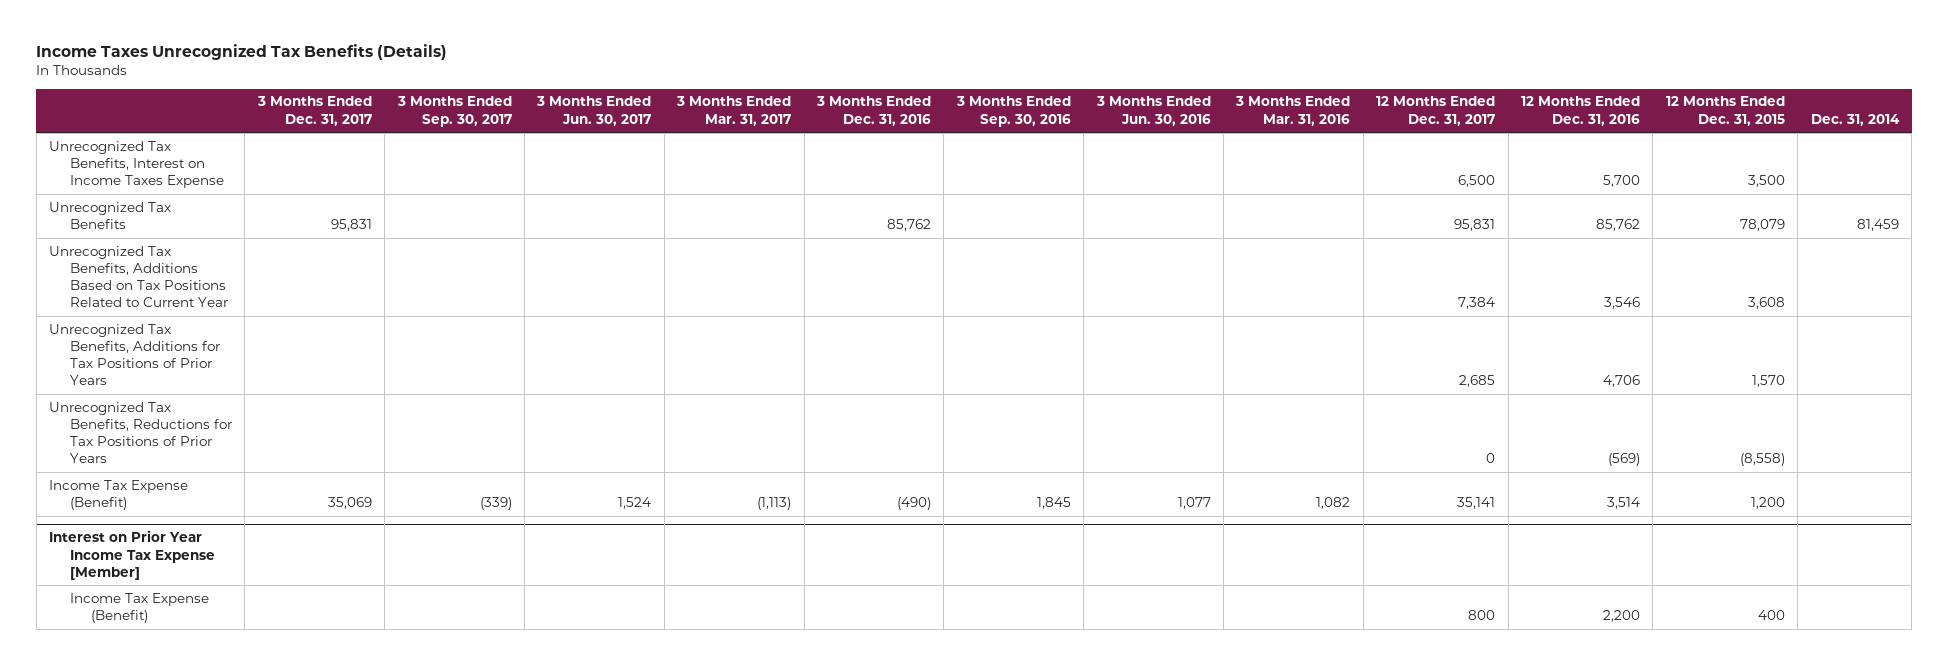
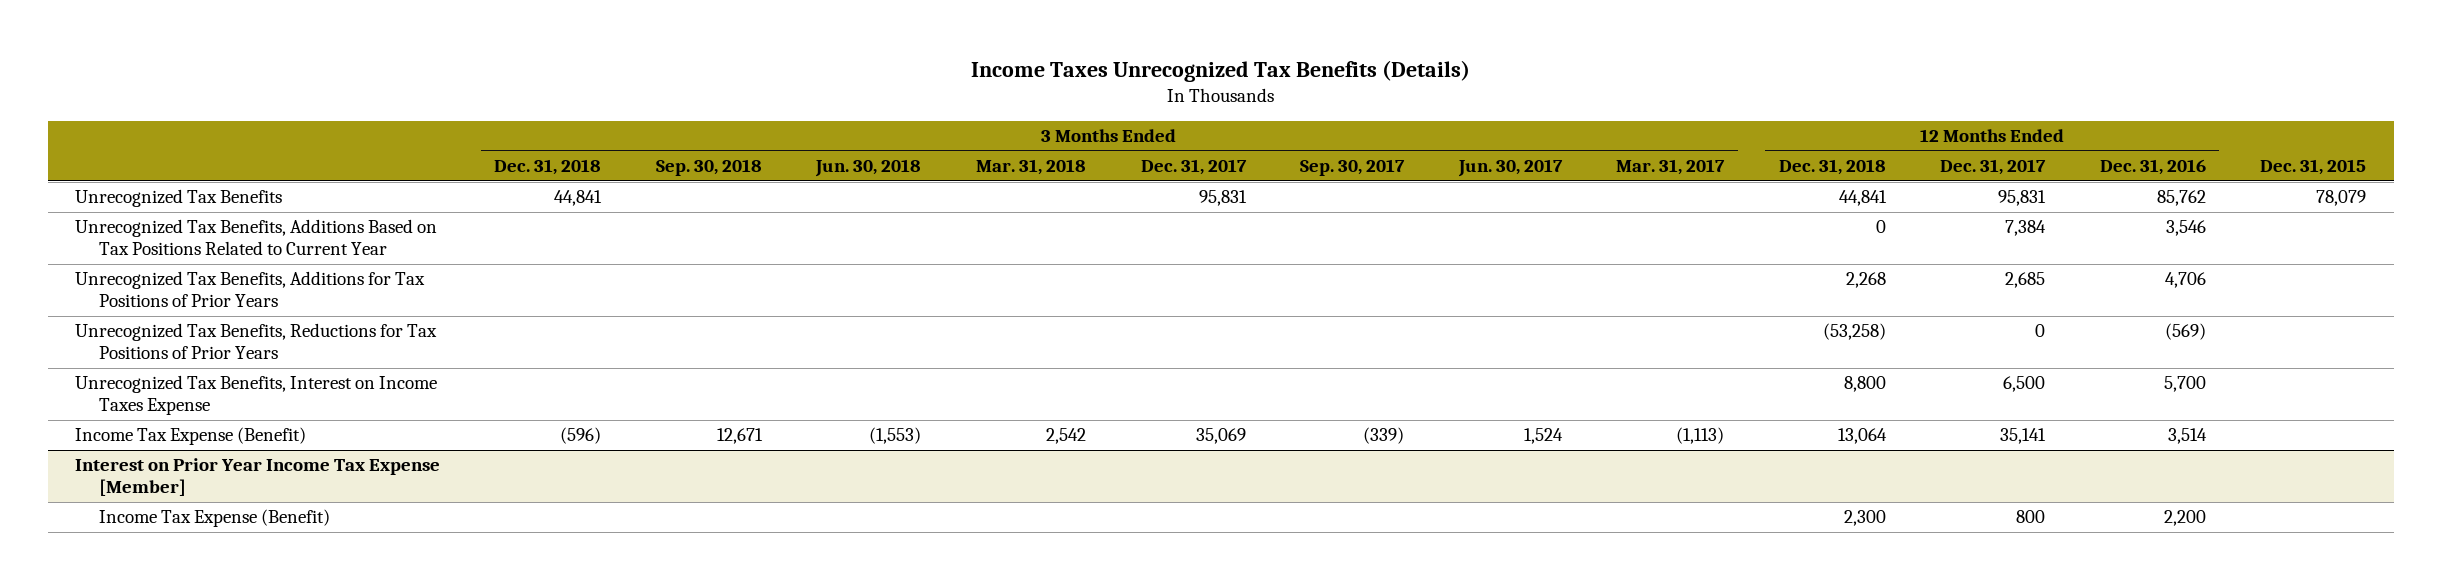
- | 3 Months Ended Dec. 31, 2017 | 3 Months Ended Sep. 30, 2017 | 3 Months Ended Jun. 30, 2017 | 3 Months Ended Mar. 31, 2017 | 3 Months Ended Dec. 31, 2016 | 3 Months Ended Sep. 30, 2016 | 3 Months Ended Jun. 30, 2016 | 3 Months Ended Mar. 31, 2016 | 12 Months Ended Dec. 31, 2017 | 12 Months Ended Dec. 31, 2016 | 12 Months Ended Dec. 31, 2015 | Dec. 31, 2014
+ | 3 Months Ended Dec. 31, 2018 | 3 Months Ended Sep. 30, 2018 | 3 Months Ended Jun. 30, 2018 | 3 Months Ended Mar. 31, 2018 | 3 Months Ended Dec. 31, 2017 | 3 Months Ended Sep. 30, 2017 | 3 Months Ended Jun. 30, 2017 | 3 Months Ended Mar. 31, 2017 | 12 Months Ended Dec. 31, 2018 | 12 Months Ended Dec. 31, 2017 | 12 Months Ended Dec. 31, 2016 | Dec. 31, 2015
moved down: Unrecognized Tax Benefits, Interest on Income Taxes Expense | | | | | | | | | 8,800 | 6,500 | 5,700 |

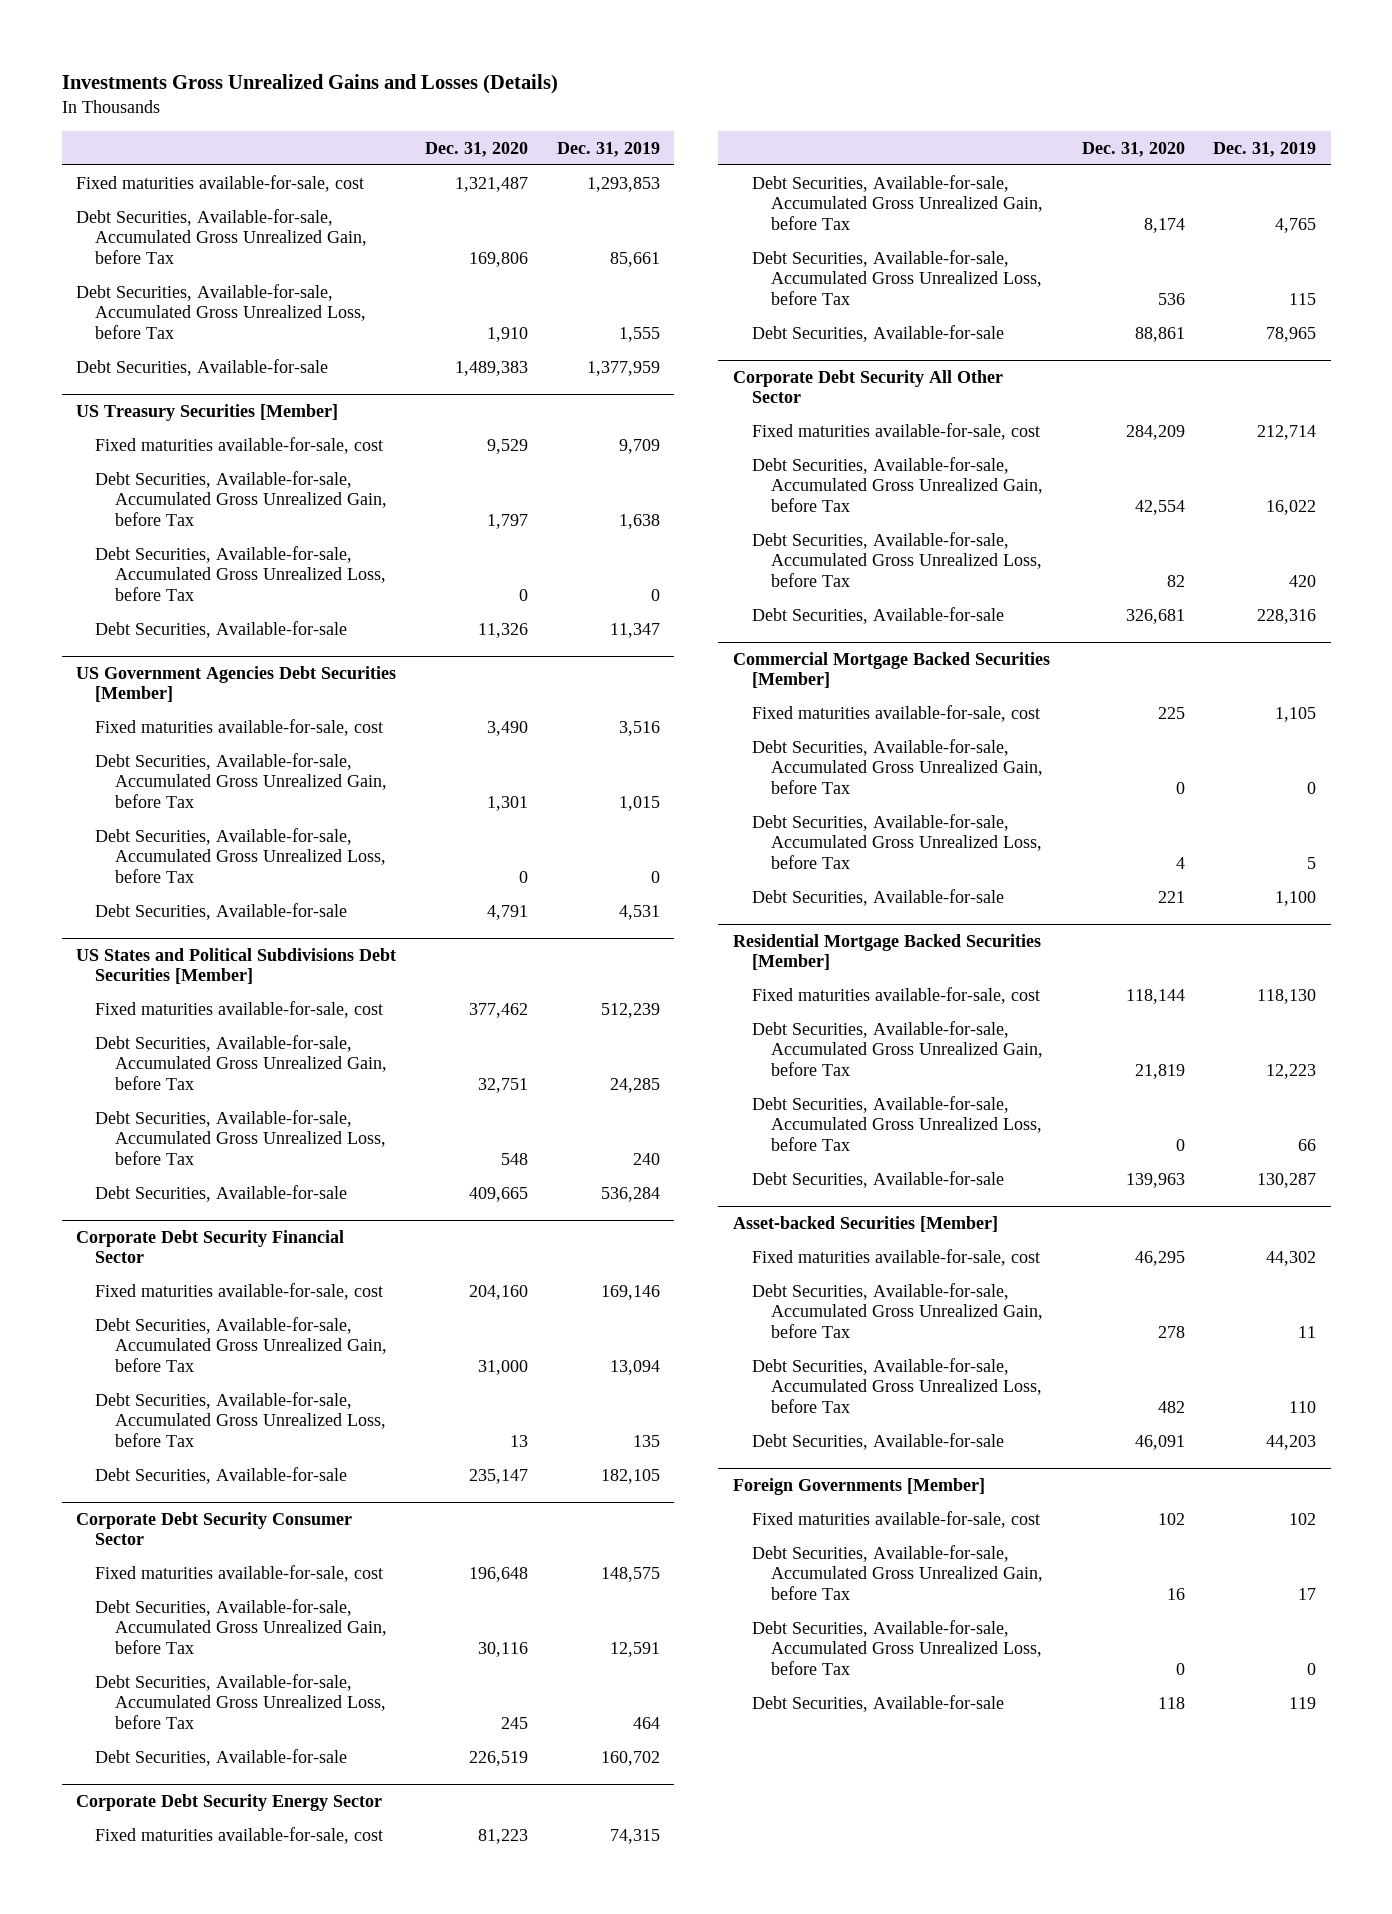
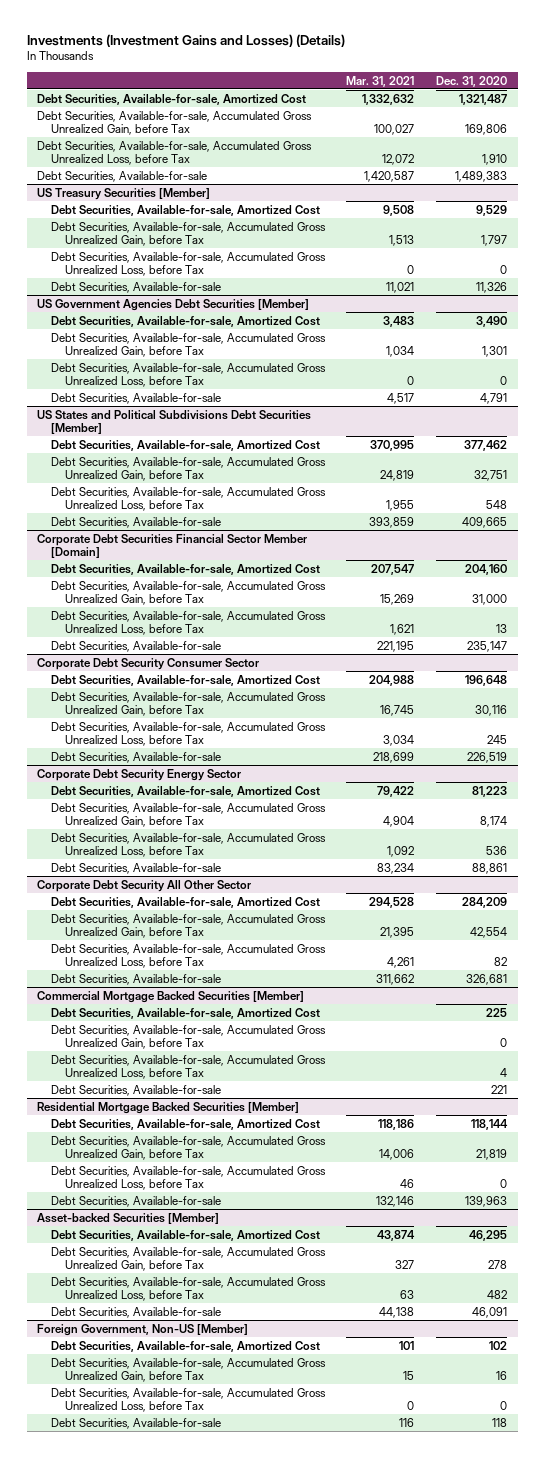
- Investments Gross Unrealized Gains and Losses (Details)
+ Investments (Investment Gains and Losses) (Details)
- | Dec. 31, 2020 | Dec. 31, 2019
+ | Mar. 31, 2021 | Dec. 31, 2020
- Fixed maturities available-for-sale, cost | 1,321,487 | 1,293,853
+ Debt Securities, Available-for-sale, Amortized Cost | 1,332,632 | 1,321,487
@ US Treasury Securities [Member]
- Fixed maturities available-for-sale, cost | 9,529 | 9,709
+ Debt Securities, Available-for-sale, Amortized Cost | 9,508 | 9,529
@ US Government Agencies Debt Securities [Member]
- Fixed maturities available-for-sale, cost | 3,490 | 3,516
+ Debt Securities, Available-for-sale, Amortized Cost | 3,483 | 3,490
@ US States and Political Subdivisions Debt Securities [Member]
- Fixed maturities available-for-sale, cost | 377,462 | 512,239
+ Debt Securities, Available-for-sale, Amortized Cost | 370,995 | 377,462
- Corporate Debt Security Financial Sector
- Fixed maturities available-for-sale, cost | 204,160 | 169,146
+ Corporate Debt Securities Financial Sector Member [Domain]
+ Debt Securities, Available-for-sale, Amortized Cost | 207,547 | 204,160
@ Corporate Debt Security Consumer Sector
- Fixed maturities available-for-sale, cost | 196,648 | 148,575
+ Debt Securities, Available-for-sale, Amortized Cost | 204,988 | 196,648
@ Corporate Debt Security Energy Sector
- Fixed maturities available-for-sale, cost | 81,223 | 74,315
+ Debt Securities, Available-for-sale, Amortized Cost | 79,422 | 81,223
@ Corporate Debt Security All Other Sector
- Fixed maturities available-for-sale, cost | 284,209 | 212,714
+ Debt Securities, Available-for-sale, Amortized Cost | 294,528 | 284,209
@ Commercial Mortgage Backed Securities [Member]
- Fixed maturities available-for-sale, cost | 225 | 1,105
+ Debt Securities, Available-for-sale, Amortized Cost | | 225
@ Residential Mortgage Backed Securities [Member]
- Fixed maturities available-for-sale, cost | 118,144 | 118,130
+ Debt Securities, Available-for-sale, Amortized Cost | 118,186 | 118,144
@ Asset-backed Securities [Member]
- Fixed maturities available-for-sale, cost | 46,295 | 44,302
+ Debt Securities, Available-for-sale, Amortized Cost | 43,874 | 46,295
- Foreign Governments [Member]
- Fixed maturities available-for-sale, cost | 102 | 102
+ Foreign Government, Non-US [Member]
+ Debt Securities, Available-for-sale, Amortized Cost | 101 | 102

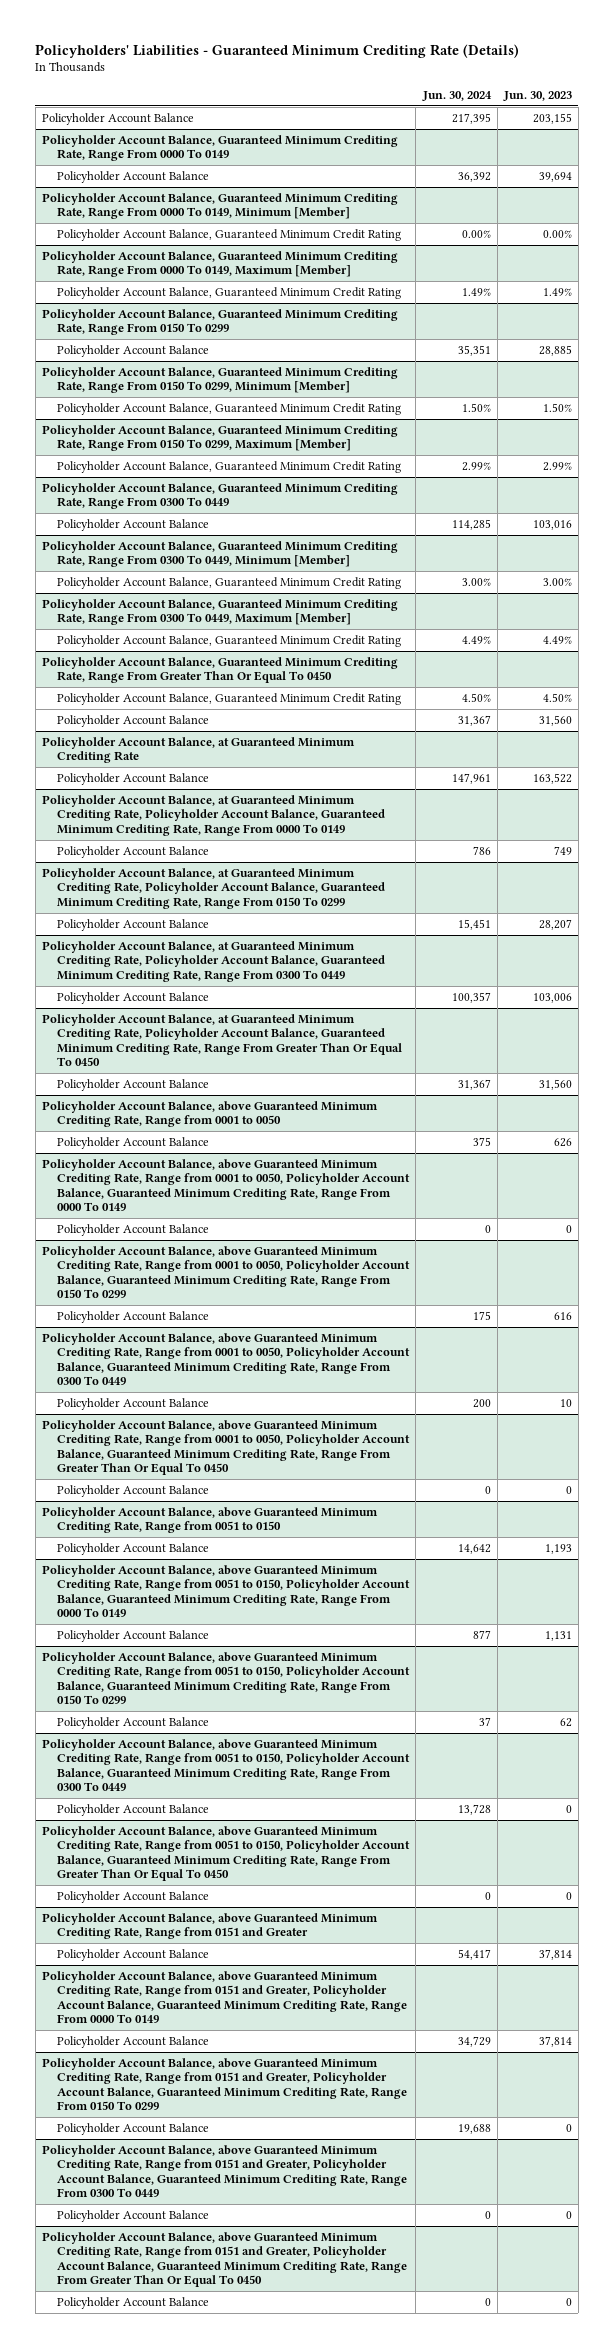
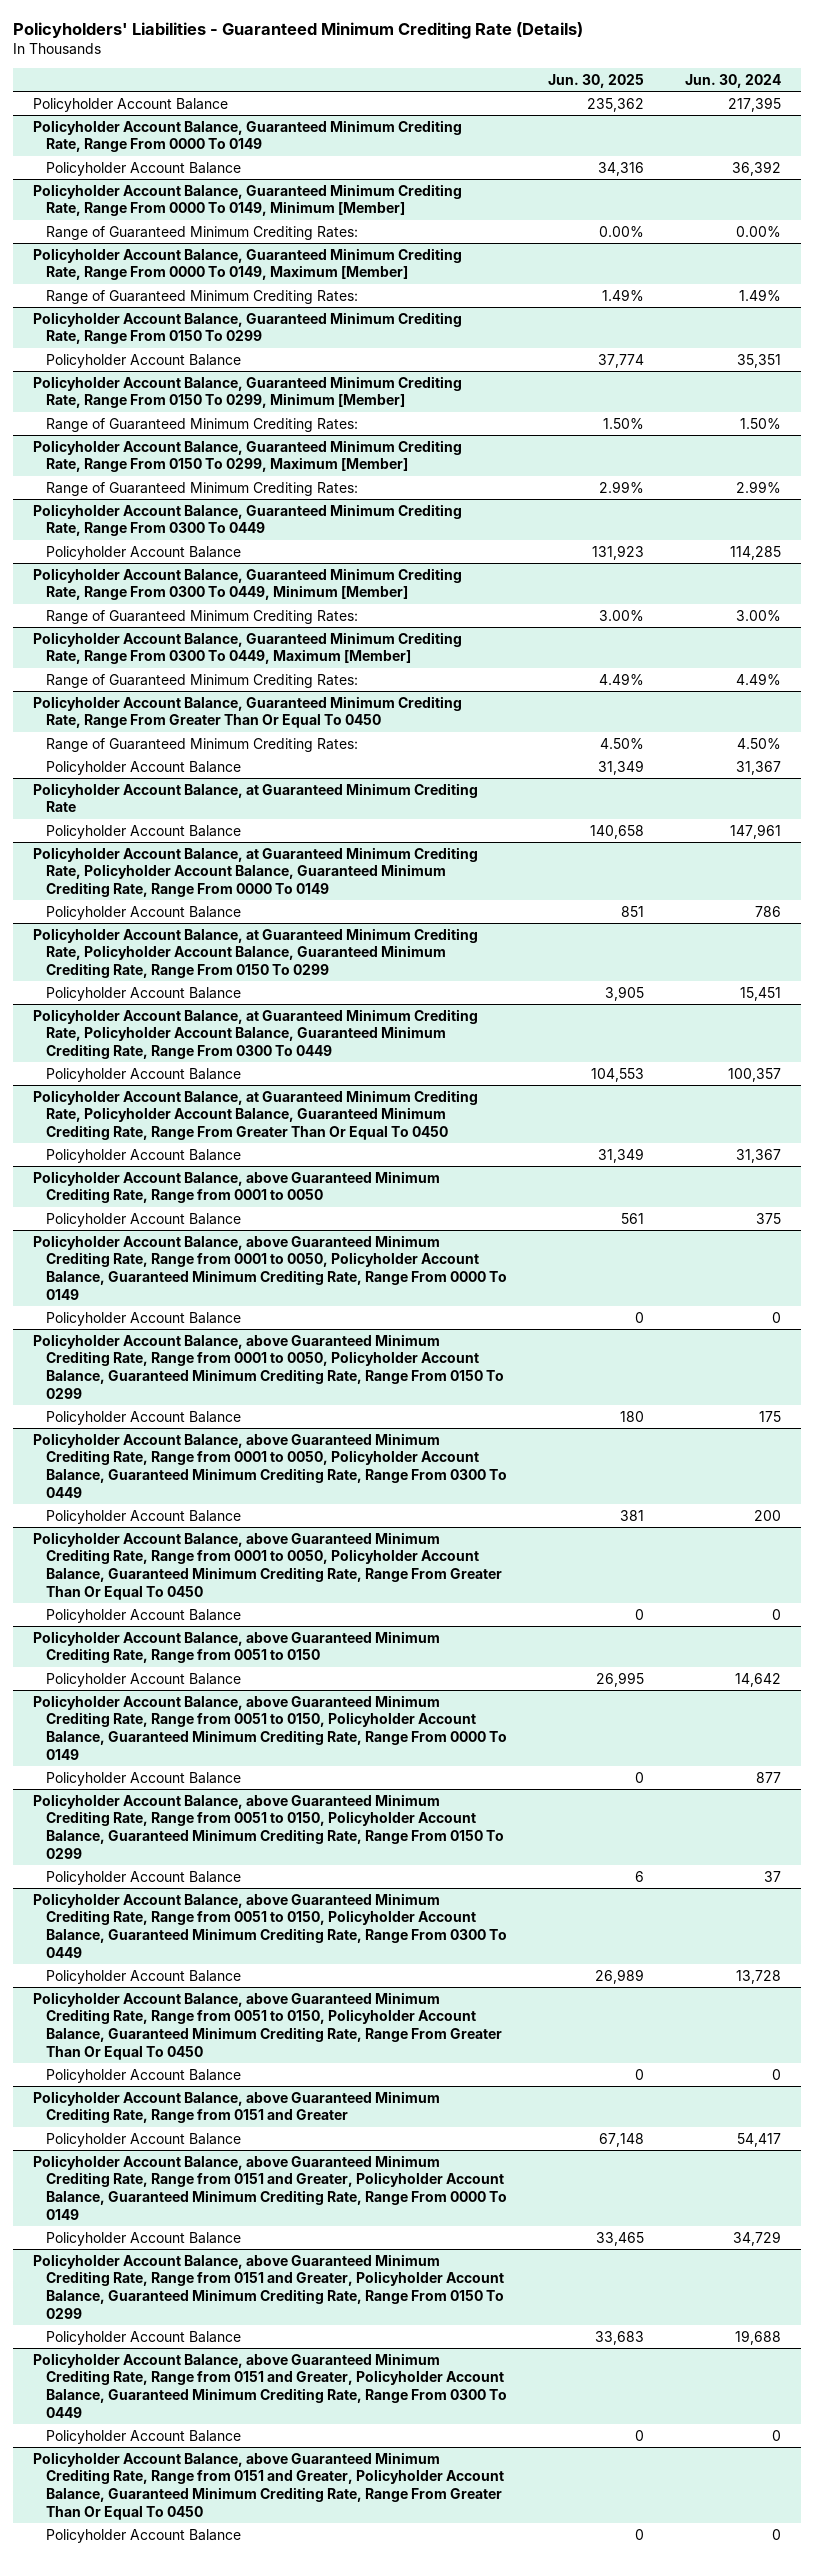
- | Jun. 30, 2024 | Jun. 30, 2023
+ | Jun. 30, 2025 | Jun. 30, 2024
@ Policyholder Account Balance, Guaranteed Minimum Crediting Rate, Range From 0000 To 0149, Minimum [Member]
- Policyholder Account Balance, Guaranteed Minimum Credit Rating | 0.00% | 0.00%
+ Range of Guaranteed Minimum Crediting Rates: | 0.00% | 0.00%
@ Policyholder Account Balance, Guaranteed Minimum Crediting Rate, Range From 0000 To 0149, Maximum [Member]
- Policyholder Account Balance, Guaranteed Minimum Credit Rating | 1.49% | 1.49%
+ Range of Guaranteed Minimum Crediting Rates: | 1.49% | 1.49%
@ Policyholder Account Balance, Guaranteed Minimum Crediting Rate, Range From 0150 To 0299, Minimum [Member]
- Policyholder Account Balance, Guaranteed Minimum Credit Rating | 1.50% | 1.50%
+ Range of Guaranteed Minimum Crediting Rates: | 1.50% | 1.50%
@ Policyholder Account Balance, Guaranteed Minimum Crediting Rate, Range From 0150 To 0299, Maximum [Member]
- Policyholder Account Balance, Guaranteed Minimum Credit Rating | 2.99% | 2.99%
+ Range of Guaranteed Minimum Crediting Rates: | 2.99% | 2.99%
@ Policyholder Account Balance, Guaranteed Minimum Crediting Rate, Range From 0300 To 0449, Minimum [Member]
- Policyholder Account Balance, Guaranteed Minimum Credit Rating | 3.00% | 3.00%
+ Range of Guaranteed Minimum Crediting Rates: | 3.00% | 3.00%
@ Policyholder Account Balance, Guaranteed Minimum Crediting Rate, Range From 0300 To 0449, Maximum [Member]
- Policyholder Account Balance, Guaranteed Minimum Credit Rating | 4.49% | 4.49%
+ Range of Guaranteed Minimum Crediting Rates: | 4.49% | 4.49%
@ Policyholder Account Balance, Guaranteed Minimum Crediting Rate, Range From Greater Than Or Equal To 0450
- Policyholder Account Balance, Guaranteed Minimum Credit Rating | 4.50% | 4.50%
+ Range of Guaranteed Minimum Crediting Rates: | 4.50% | 4.50%

